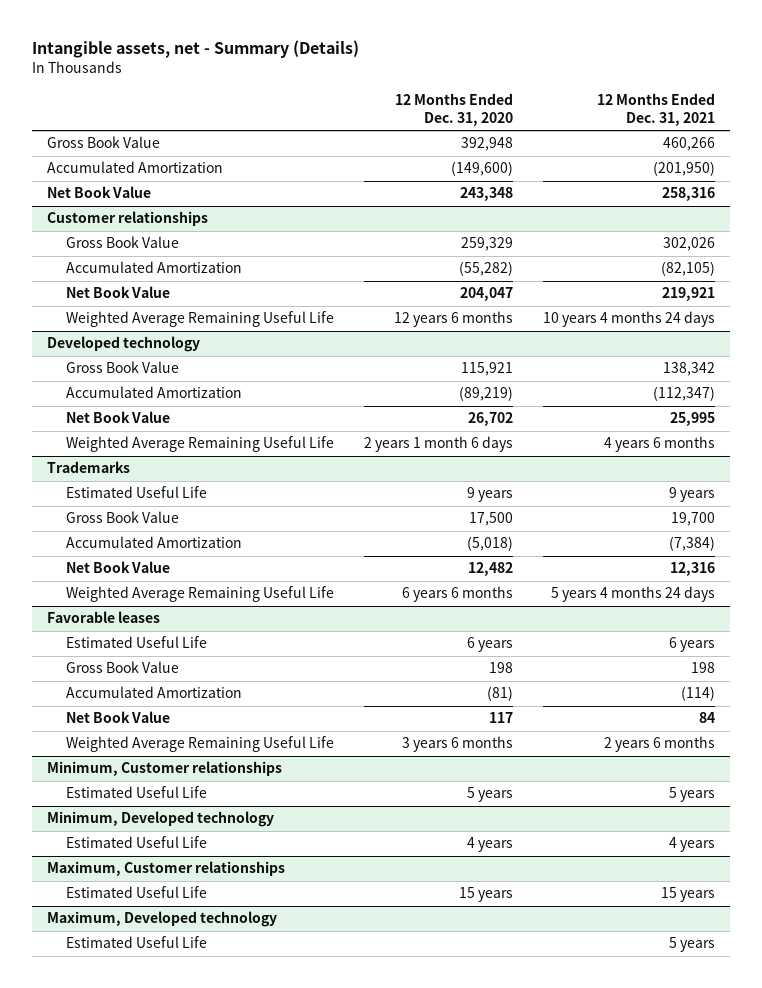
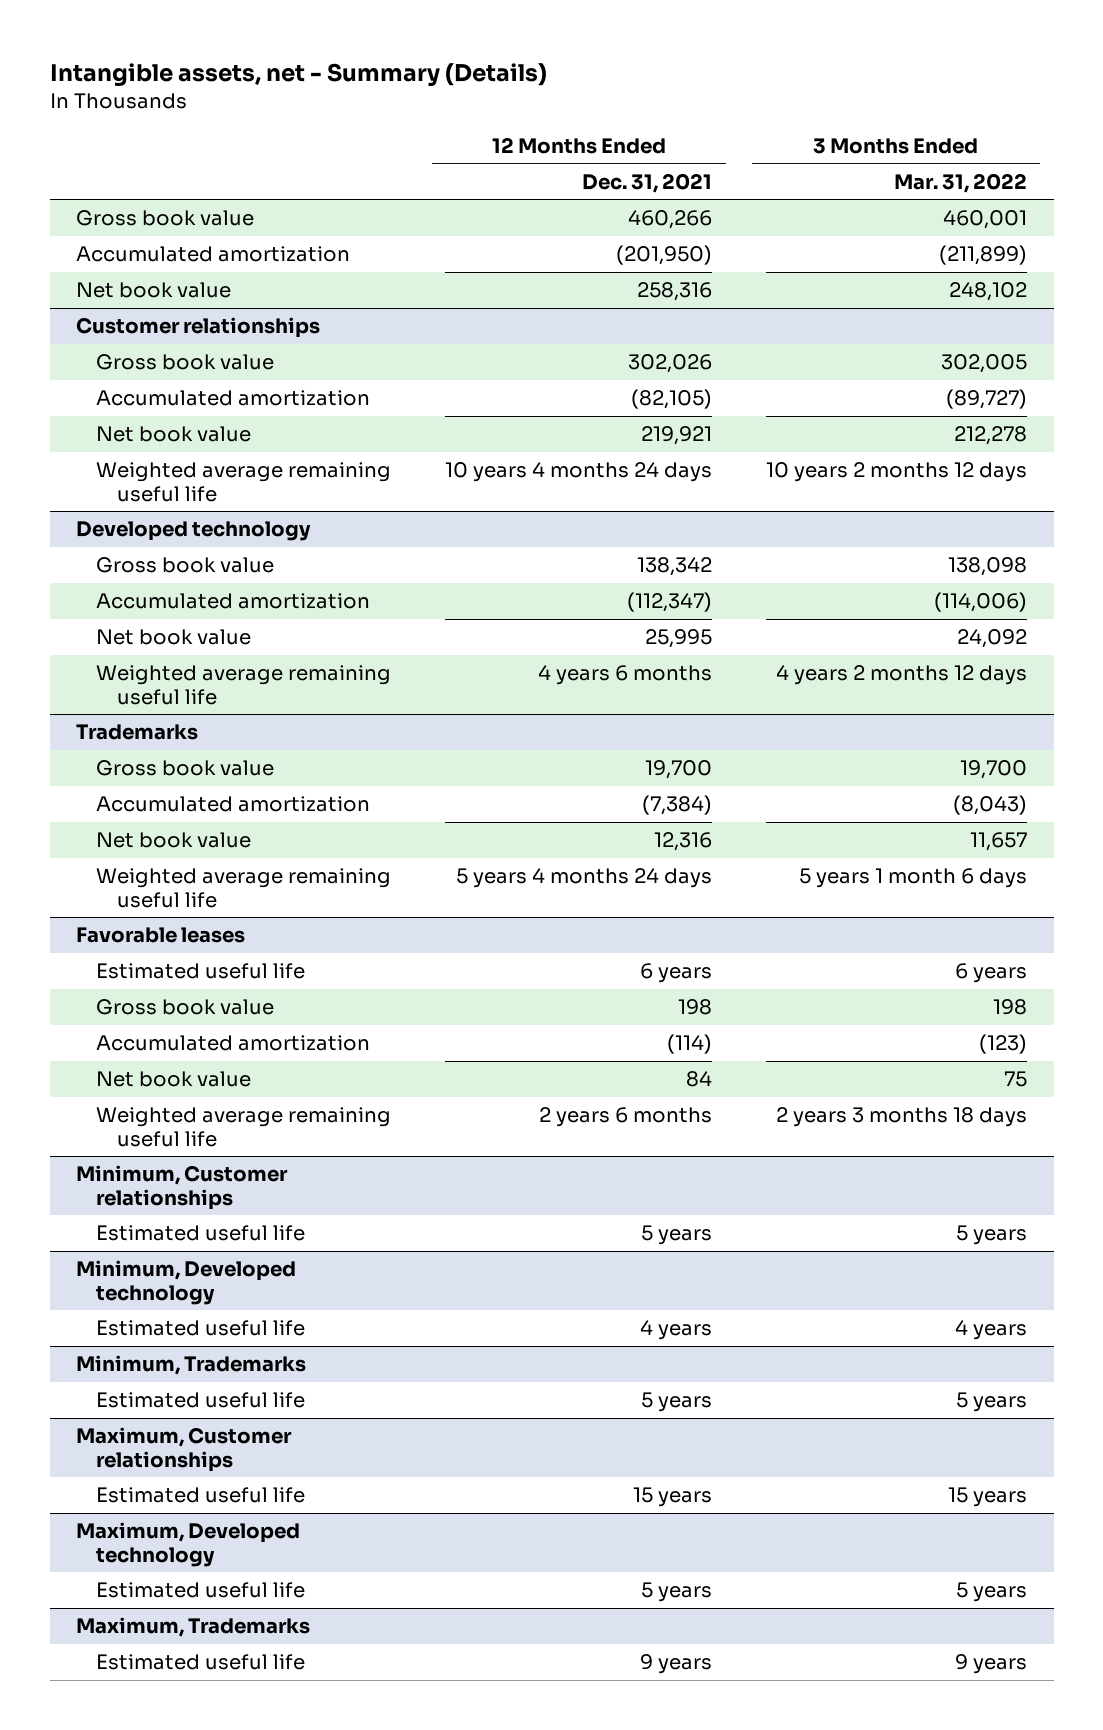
- | 12 Months Ended Dec. 31, 2020 | 12 Months Ended Dec. 31, 2021
+ | 12 Months Ended Dec. 31, 2021 | 3 Months Ended Mar. 31, 2022
- Gross Book Value | 392,948 | 460,266
- Accumulated Amortization | (149,600) | (201,950)
- Net Book Value | 243,348 | 258,316
+ Gross book value | 460,266 | 460,001
+ Accumulated amortization | (201,950) | (211,899)
+ Net book value | 258,316 | 248,102
@ Customer relationships
- Gross Book Value | 259,329 | 302,026
- Accumulated Amortization | (55,282) | (82,105)
- Net Book Value | 204,047 | 219,921
- Weighted Average Remaining Useful Life | 12 years 6 months | 10 years 4 months 24 days
+ Gross book value | 302,026 | 302,005
+ Accumulated amortization | (82,105) | (89,727)
+ Net book value | 219,921 | 212,278
+ Weighted average remaining useful life | 10 years 4 months 24 days | 10 years 2 months 12 days
@ Developed technology
- Gross Book Value | 115,921 | 138,342
- Accumulated Amortization | (89,219) | (112,347)
- Net Book Value | 26,702 | 25,995
- Weighted Average Remaining Useful Life | 2 years 1 month 6 days | 4 years 6 months
+ Gross book value | 138,342 | 138,098
+ Accumulated amortization | (112,347) | (114,006)
+ Net book value | 25,995 | 24,092
+ Weighted average remaining useful life | 4 years 6 months | 4 years 2 months 12 days
@ Trademarks
- Estimated Useful Life | 9 years | 9 years
- Gross Book Value | 17,500 | 19,700
- Accumulated Amortization | (5,018) | (7,384)
- Net Book Value | 12,482 | 12,316
- Weighted Average Remaining Useful Life | 6 years 6 months | 5 years 4 months 24 days
+ Gross book value | 19,700 | 19,700
+ Accumulated amortization | (7,384) | (8,043)
+ Net book value | 12,316 | 11,657
+ Weighted average remaining useful life | 5 years 4 months 24 days | 5 years 1 month 6 days
@ Favorable leases
- Estimated Useful Life | 6 years | 6 years
- Gross Book Value | 198 | 198
- Accumulated Amortization | (81) | (114)
- Net Book Value | 117 | 84
- Weighted Average Remaining Useful Life | 3 years 6 months | 2 years 6 months
+ Estimated useful life | 6 years | 6 years
+ Gross book value | 198 | 198
+ Accumulated amortization | (114) | (123)
+ Net book value | 84 | 75
+ Weighted average remaining useful life | 2 years 6 months | 2 years 3 months 18 days
@ Minimum, Customer relationships
- Estimated Useful Life | 5 years | 5 years
+ Estimated useful life | 5 years | 5 years
@ Minimum, Developed technology
- Estimated Useful Life | 4 years | 4 years
+ Estimated useful life | 4 years | 4 years
+ Minimum, Trademarks
+ Estimated useful life | 5 years | 5 years
@ Maximum, Customer relationships
- Estimated Useful Life | 15 years | 15 years
+ Estimated useful life | 15 years | 15 years
@ Maximum, Developed technology
- Estimated Useful Life | | 5 years
+ Estimated useful life | 5 years | 5 years
+ Maximum, Trademarks
+ Estimated useful life | 9 years | 9 years

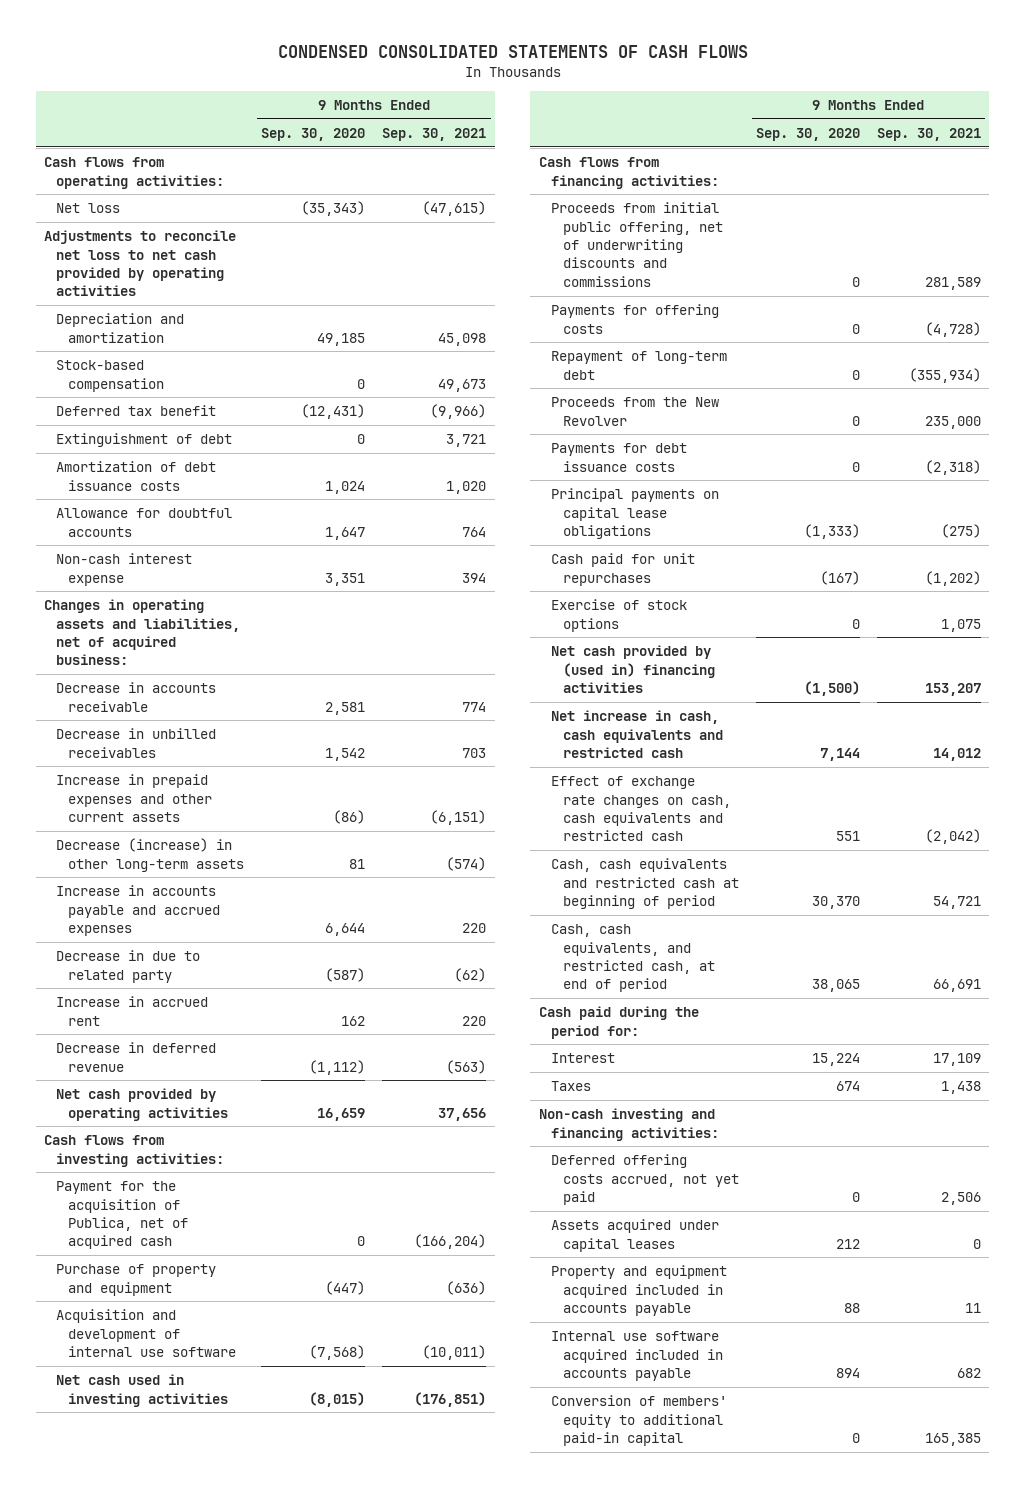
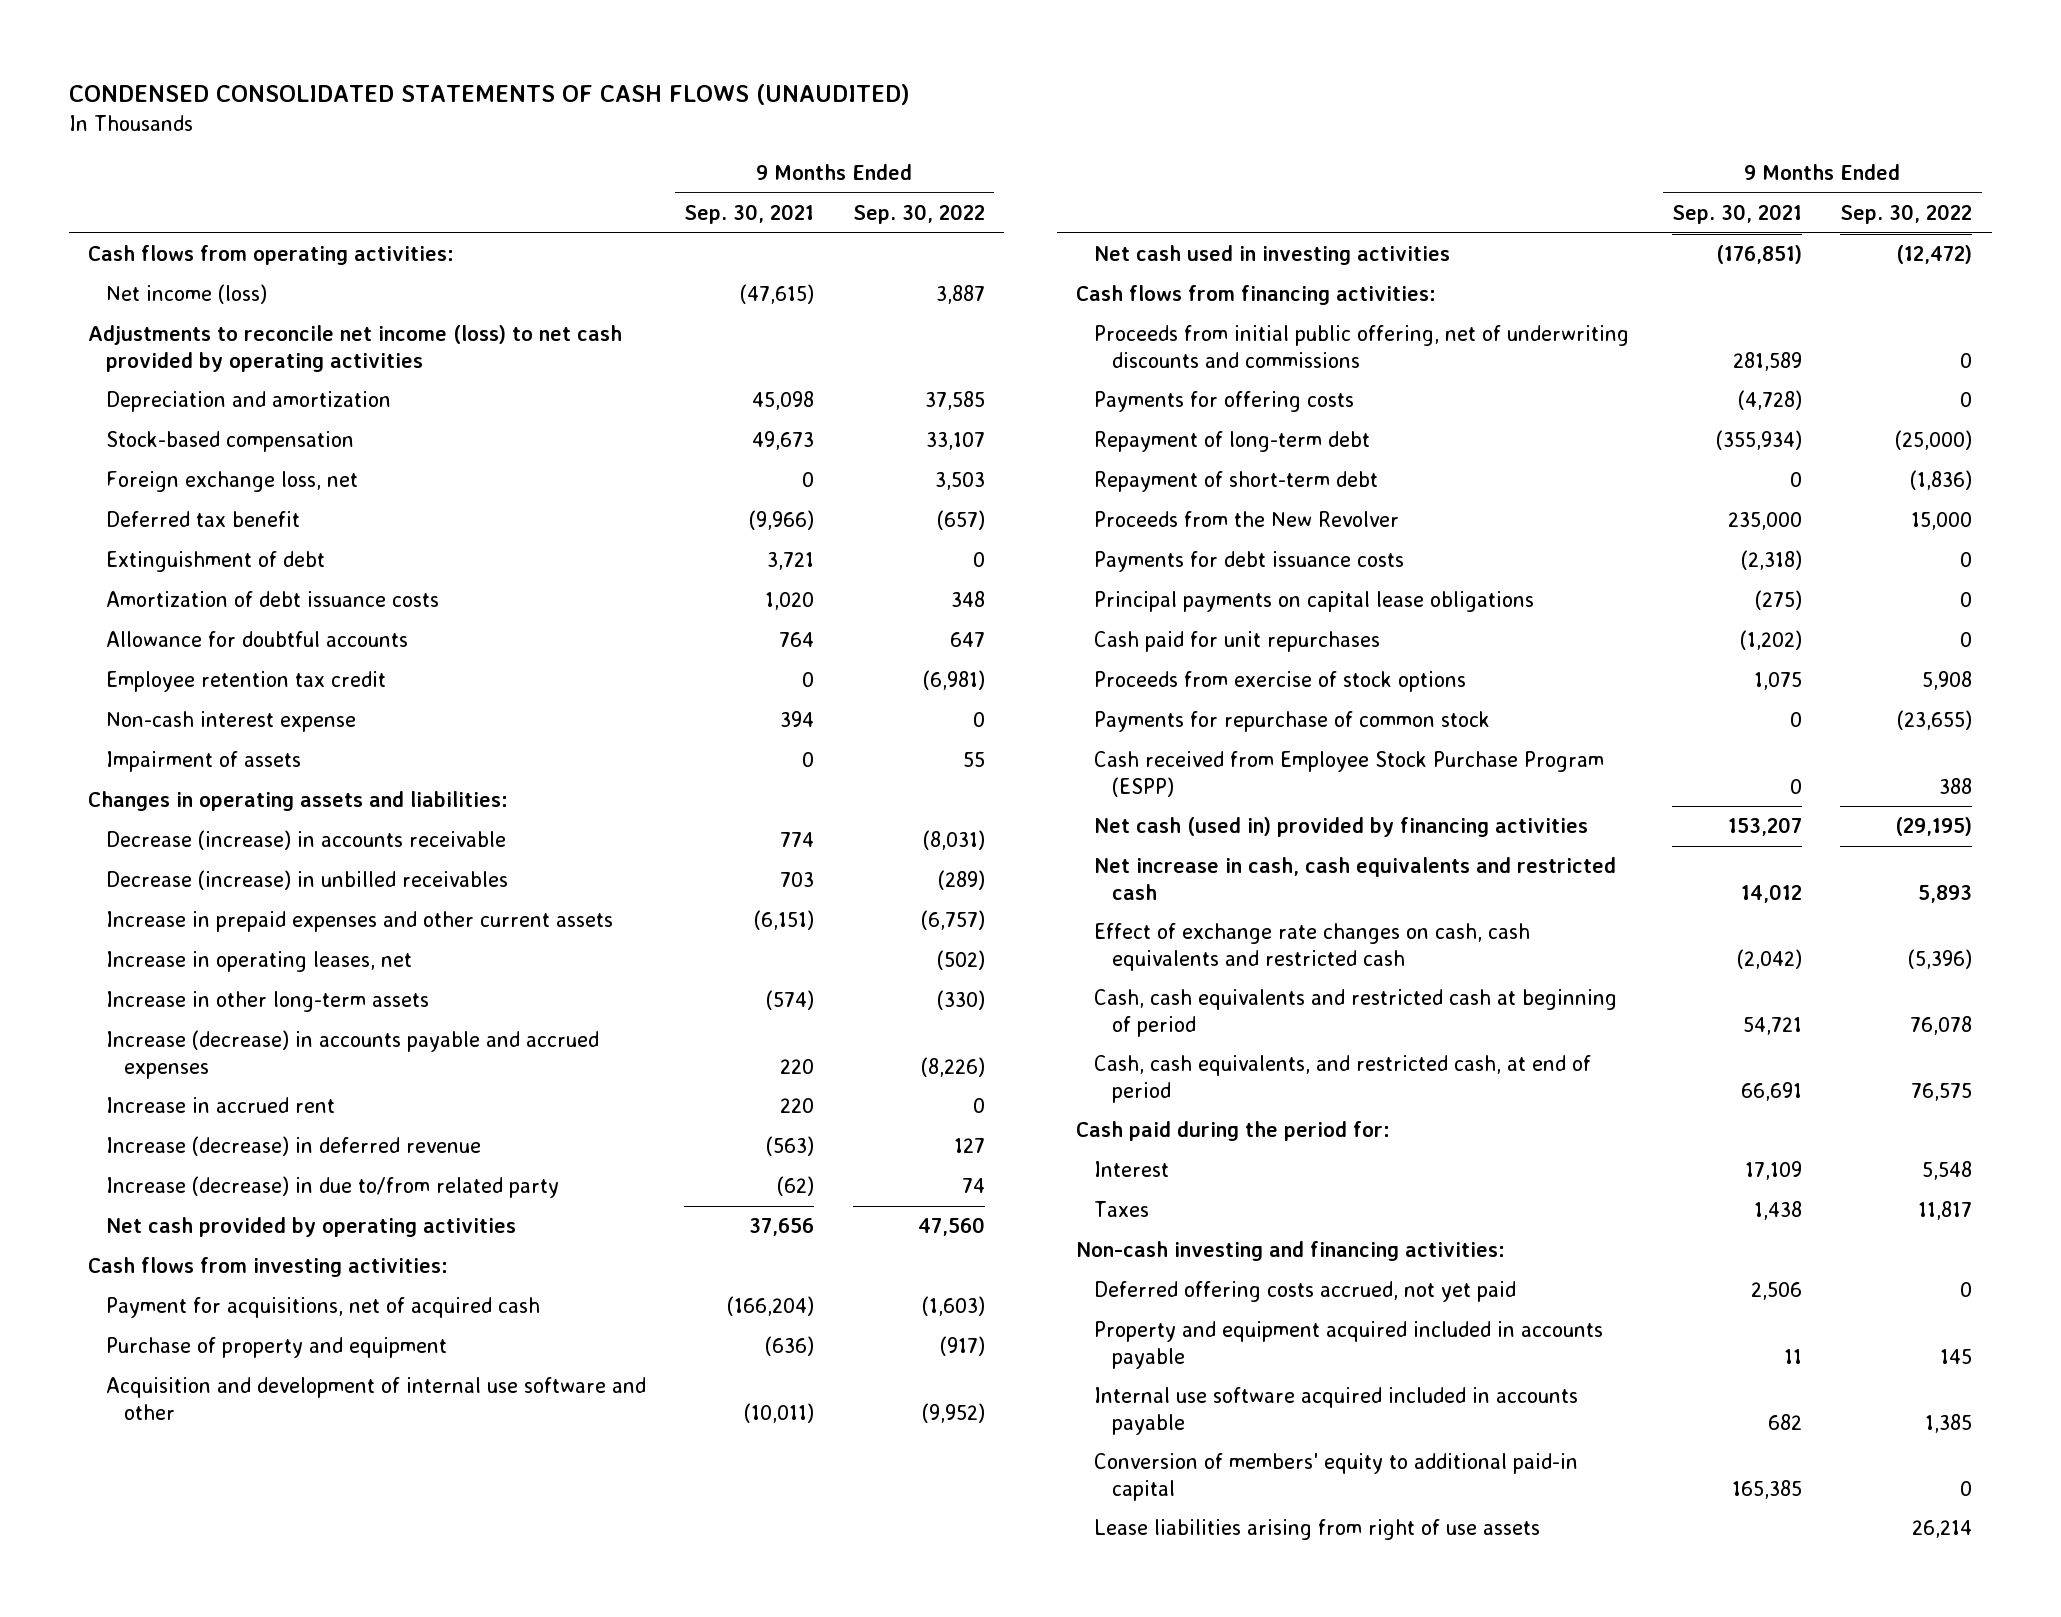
- CONDENSED CONSOLIDATED STATEMENTS OF CASH FLOWS
+ CONDENSED CONSOLIDATED STATEMENTS OF CASH FLOWS (UNAUDITED)
- | 9 Months Ended Sep. 30, 2020 | 9 Months Ended Sep. 30, 2021
+ | 9 Months Ended Sep. 30, 2021 | 9 Months Ended Sep. 30, 2022
- Net loss | (35,343) | (47,615)
- Adjustments to reconcile net loss to net cash provided by operating activities
+ Net income (loss) | (47,615) | 3,887
+ Adjustments to reconcile net income (loss) to net cash provided by operating activities
+ Foreign exchange loss, net | 0 | 3,503
+ Employee retention tax credit | 0 | (6,981)
- Changes in operating assets and liabilities, net of acquired business:
- Decrease in accounts receivable | 2,581 | 774
- Decrease in unbilled receivables | 1,542 | 703
+ Impairment of assets | 0 | 55
+ Changes in operating assets and liabilities:
+ Decrease (increase) in accounts receivable | 774 | (8,031)
+ Decrease (increase) in unbilled receivables | 703 | (289)
- Decrease (increase) in other long-term assets | 81 | (574)
- Increase in accounts payable and accrued expenses | 6,644 | 220
- Decrease in due to related party | (587) | (62)
+ Increase in operating leases, net | | (502)
+ Increase in other long-term assets | (574) | (330)
+ Increase (decrease) in accounts payable and accrued expenses | 220 | (8,226)
- Decrease in deferred revenue | (1,112) | (563)
+ Increase (decrease) in deferred revenue | (563) | 127
+ Increase (decrease) in due to/from related party | (62) | 74
- Payment for the acquisition of Publica, net of acquired cash | 0 | (166,204)
+ Payment for acquisitions, net of acquired cash | (166,204) | (1,603)
- Acquisition and development of internal use software | (7,568) | (10,011)
+ Acquisition and development of internal use software and other | (10,011) | (9,952)
+ Repayment of short-term debt | 0 | (1,836)
- Exercise of stock options | 0 | 1,075
- Net cash provided by (used in) financing activities | (1,500) | 153,207
+ Proceeds from exercise of stock options | 1,075 | 5,908
+ Payments for repurchase of common stock | 0 | (23,655)
+ Cash received from Employee Stock Purchase Program (ESPP) | 0 | 388
+ Net cash (used in) provided by financing activities | 153,207 | (29,195)
- Assets acquired under capital leases | 212 | 0
+ Lease liabilities arising from right of use assets | | 26,214

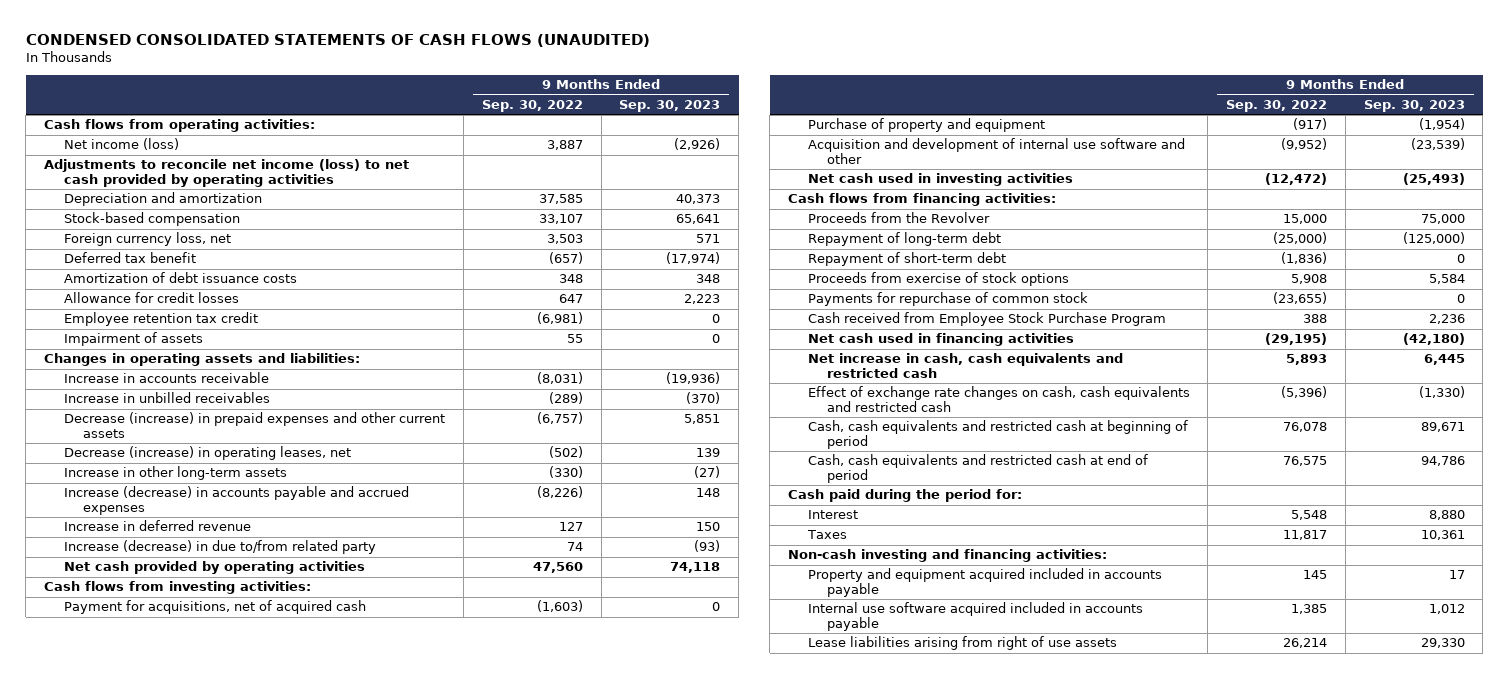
- | 9 Months Ended Sep. 30, 2021 | 9 Months Ended Sep. 30, 2022
+ | 9 Months Ended Sep. 30, 2022 | 9 Months Ended Sep. 30, 2023
- Foreign exchange loss, net | 0 | 3,503
+ Foreign currency loss, net | 3,503 | 571
- Extinguishment of debt | 3,721 | 0
- Allowance for doubtful accounts | 764 | 647
+ Allowance for credit losses | 647 | 2,223
- Non-cash interest expense | 394 | 0
- Decrease (increase) in accounts receivable | 774 | (8,031)
- Decrease (increase) in unbilled receivables | 703 | (289)
- Increase in prepaid expenses and other current assets | (6,151) | (6,757)
- Increase in operating leases, net | | (502)
+ Increase in accounts receivable | (8,031) | (19,936)
+ Increase in unbilled receivables | (289) | (370)
+ Decrease (increase) in prepaid expenses and other current assets | (6,757) | 5,851
+ Decrease (increase) in operating leases, net | (502) | 139
- Increase in accrued rent | 220 | 0
- Increase (decrease) in deferred revenue | (563) | 127
+ Increase in deferred revenue | 127 | 150
- Proceeds from initial public offering, net of underwriting discounts and commissions | 281,589 | 0
- Payments for offering costs | (4,728) | 0
+ Proceeds from the Revolver | 15,000 | 75,000
- Proceeds from the New Revolver | 235,000 | 15,000
- Payments for debt issuance costs | (2,318) | 0
- Principal payments on capital lease obligations | (275) | 0
- Cash paid for unit repurchases | (1,202) | 0
- Cash received from Employee Stock Purchase Program (ESPP) | 0 | 388
- Net cash (used in) provided by financing activities | 153,207 | (29,195)
+ Cash received from Employee Stock Purchase Program | 388 | 2,236
+ Net cash used in financing activities | (29,195) | (42,180)
- Cash, cash equivalents, and restricted cash, at end of period | 66,691 | 76,575
+ Cash, cash equivalents and restricted cash at end of period | 76,575 | 94,786
- Deferred offering costs accrued, not yet paid | 2,506 | 0
- Conversion of members' equity to additional paid-in capital | 165,385 | 0

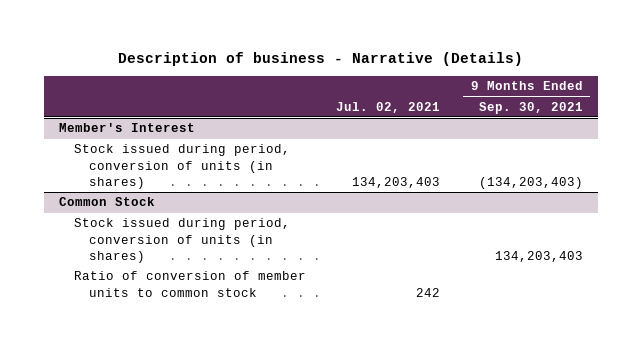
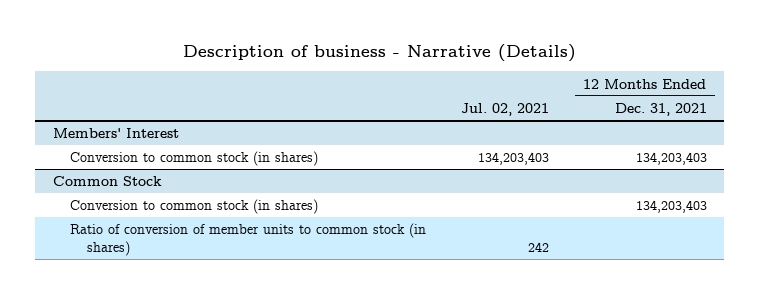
- | Jul. 02, 2021 | 9 Months Ended Sep. 30, 2021
+ | Jul. 02, 2021 | 12 Months Ended Dec. 31, 2021
- Member's Interest
- Stock issued during period, conversion of units (in shares) | 134,203,403 | (134,203,403)
+ Members' Interest
+ Conversion to common stock (in shares) | 134,203,403 | 134,203,403
@ Common Stock
- Stock issued during period, conversion of units (in shares) | | 134,203,403
- Ratio of conversion of member units to common stock | 242 |
+ Conversion to common stock (in shares) | | 134,203,403
+ Ratio of conversion of member units to common stock (in shares) | 242 |

